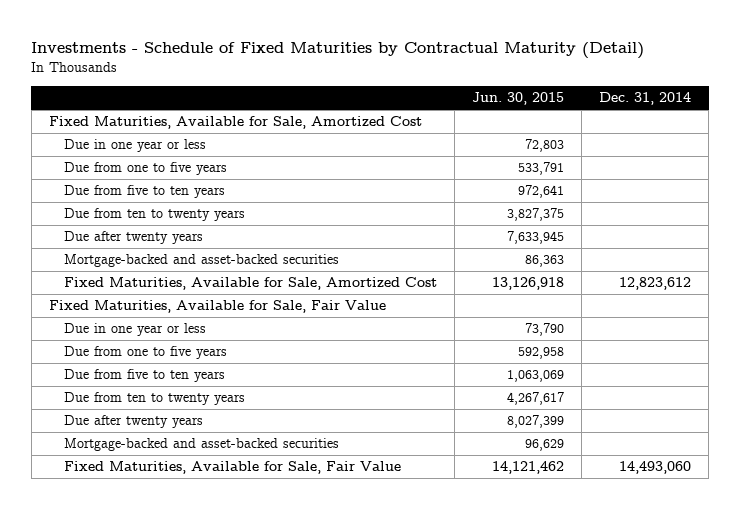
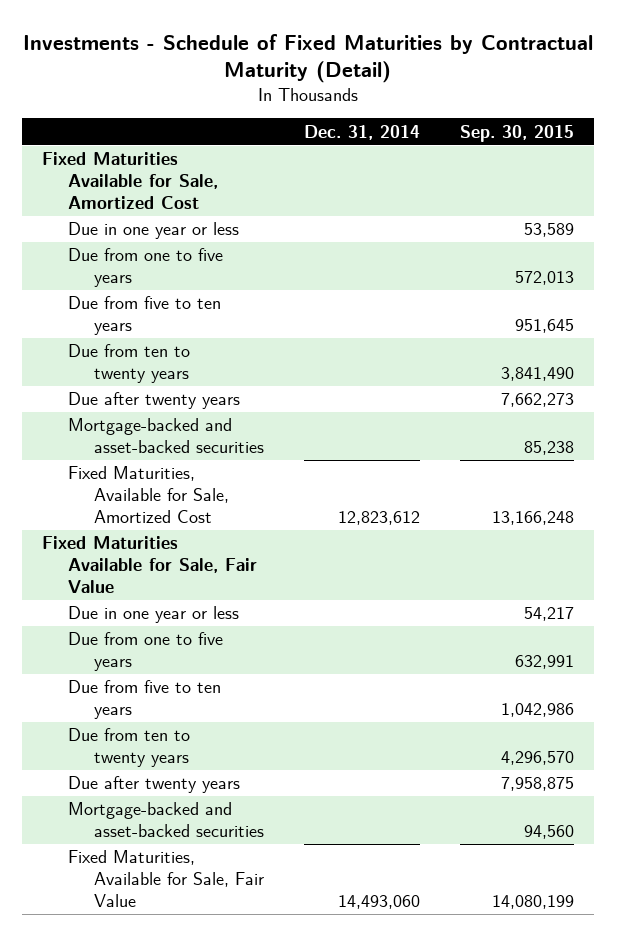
- | Jun. 30, 2015 | Dec. 31, 2014
+ | Dec. 31, 2014 | Sep. 30, 2015
- Fixed Maturities, Available for Sale, Amortized Cost
+ Fixed Maturities Available for Sale, Amortized Cost
- Fixed Maturities, Available for Sale, Fair Value
+ Fixed Maturities Available for Sale, Fair Value

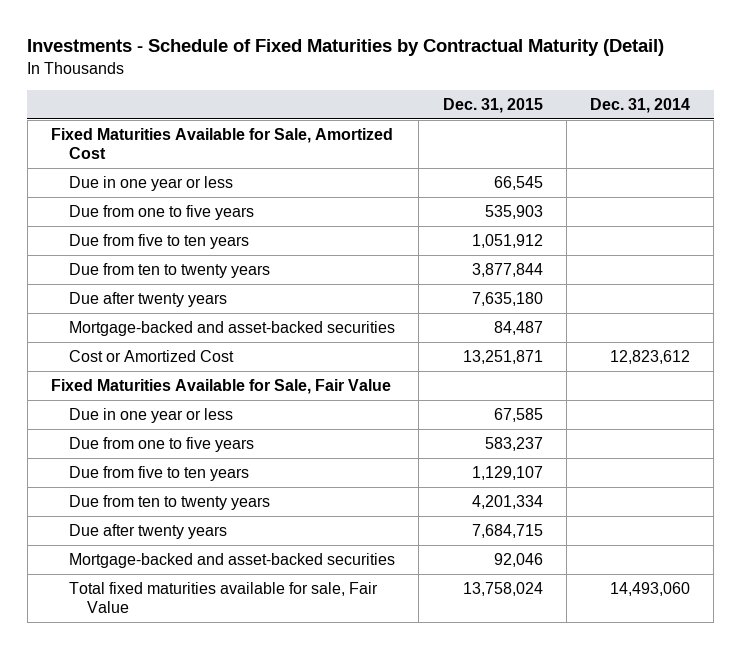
- | Dec. 31, 2014 | Sep. 30, 2015
+ | Dec. 31, 2015 | Dec. 31, 2014
- Fixed Maturities, Available for Sale, Amortized Cost | 12,823,612 | 13,166,248
+ Cost or Amortized Cost | 13,251,871 | 12,823,612
- Fixed Maturities, Available for Sale, Fair Value | 14,493,060 | 14,080,199
+ Total fixed maturities available for sale, Fair Value | 13,758,024 | 14,493,060

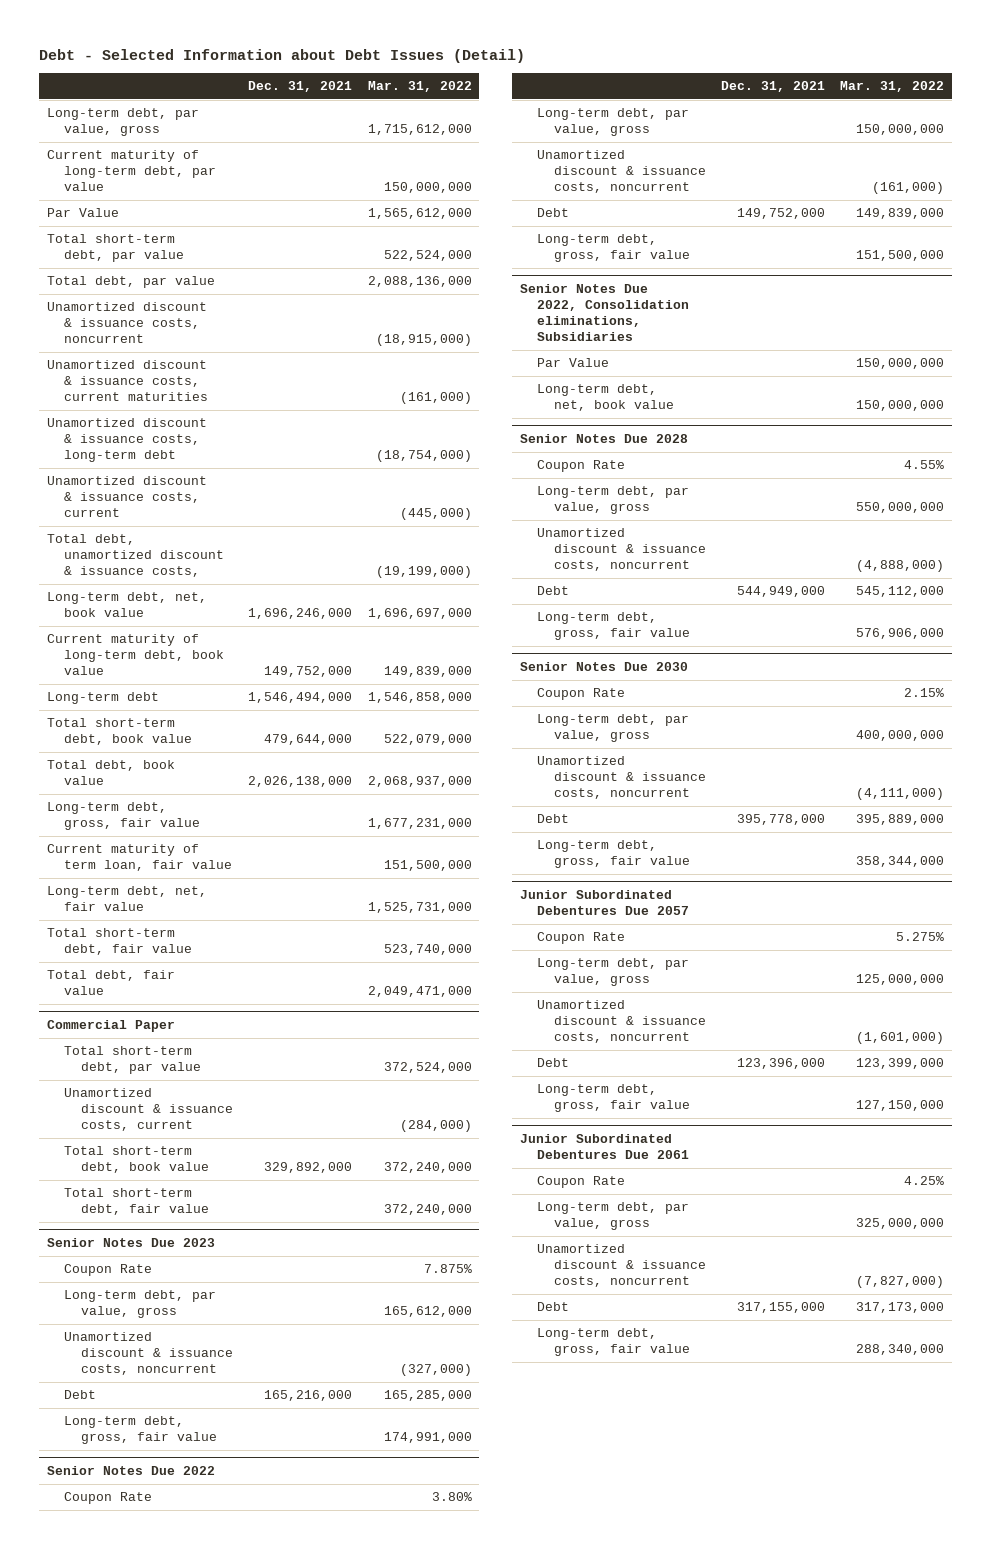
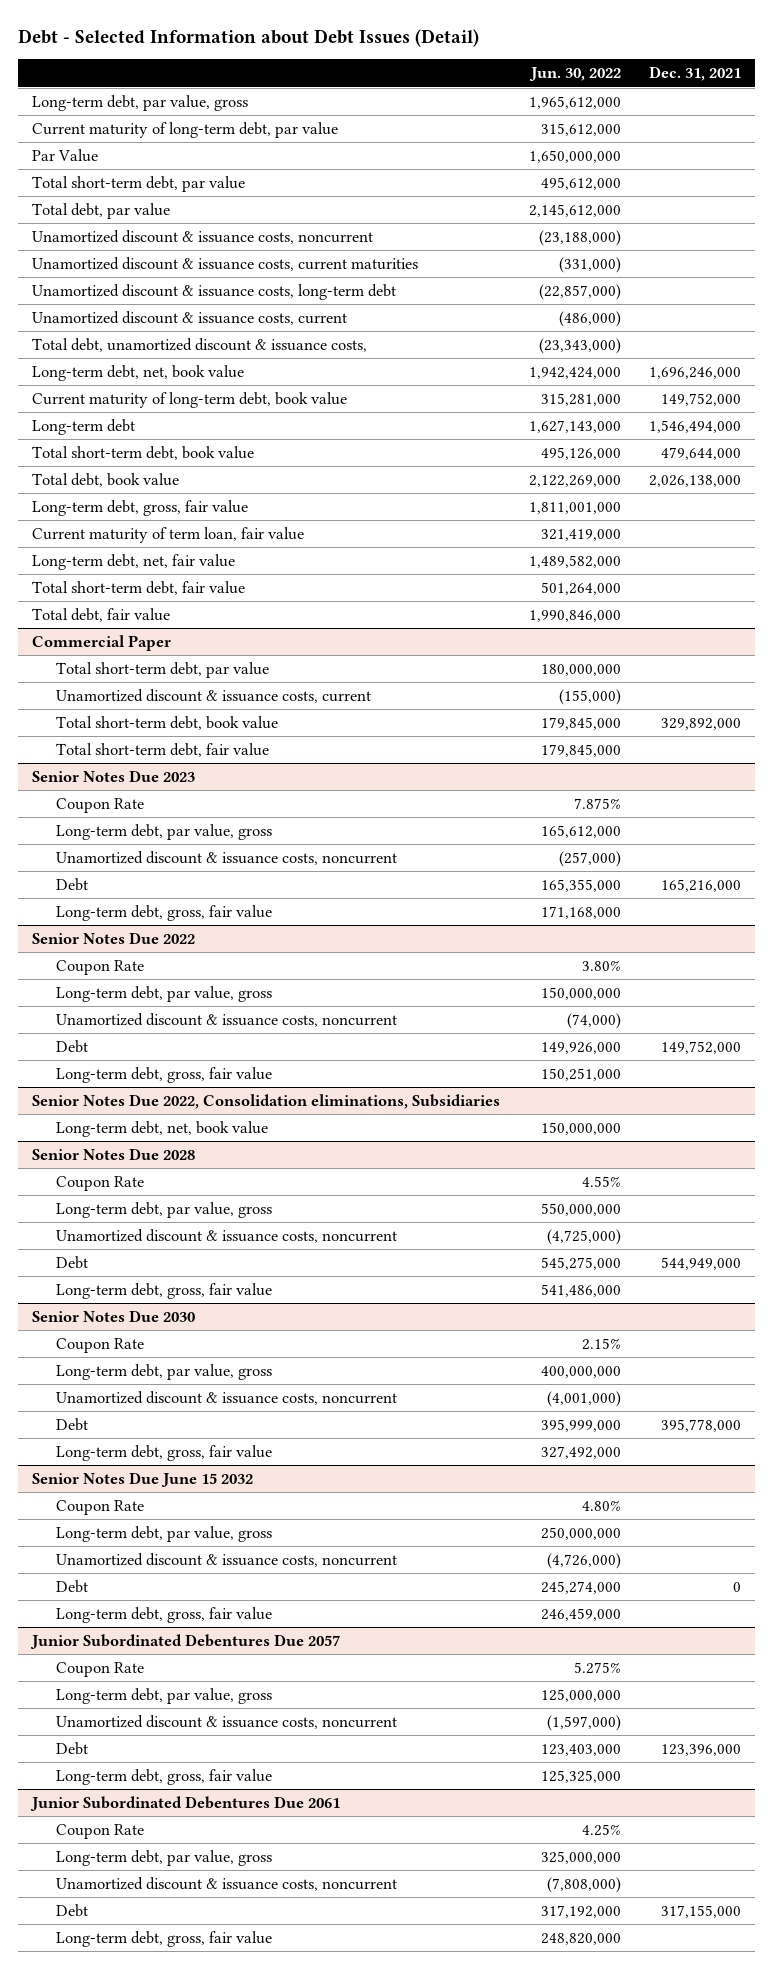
- | Dec. 31, 2021 | Mar. 31, 2022
+ | Jun. 30, 2022 | Dec. 31, 2021
@ Senior Notes Due 2022, Consolidation eliminations, Subsidiaries
- Par Value | | 150,000,000
+ Senior Notes Due June 15 2032
+ Coupon Rate | 4.80% |
+ Long-term debt, par value, gross | 250,000,000 |
+ Unamortized discount & issuance costs, noncurrent | (4,726,000) |
+ Debt | 245,274,000 | 0
+ Long-term debt, gross, fair value | 246,459,000 |

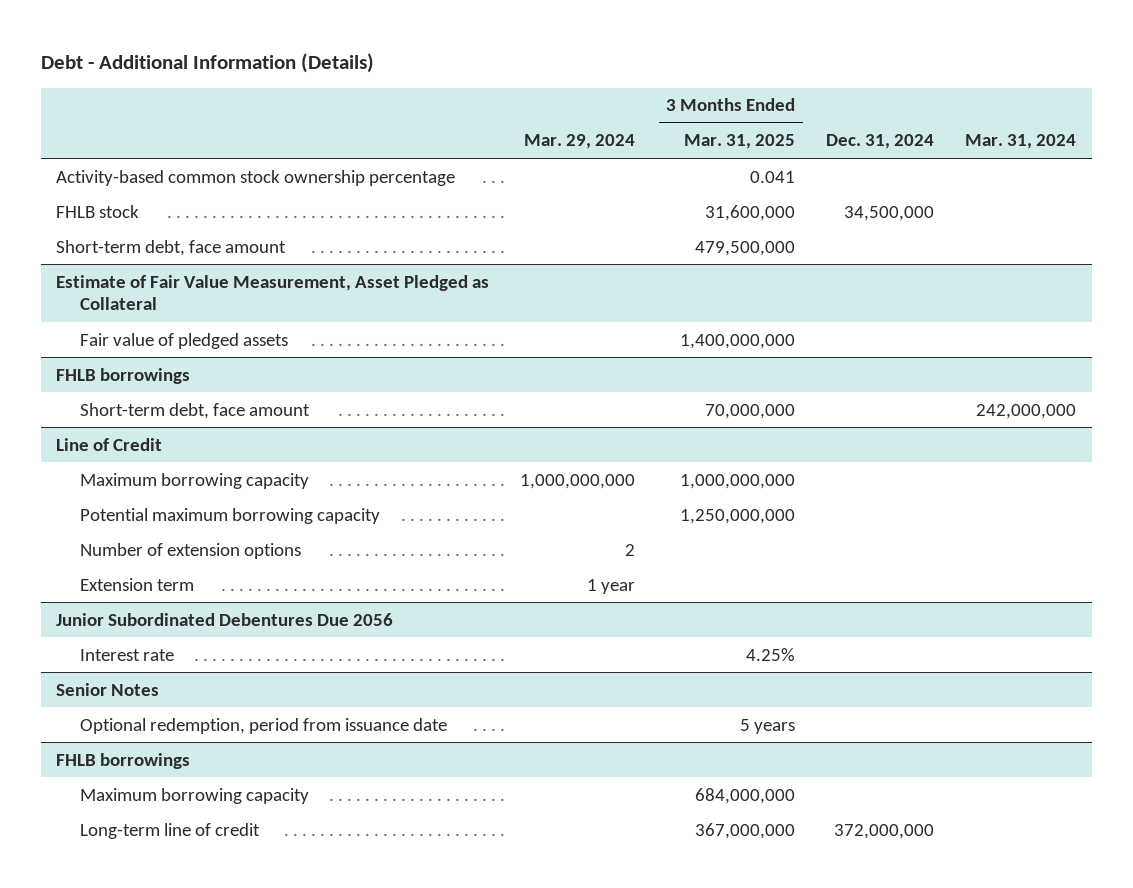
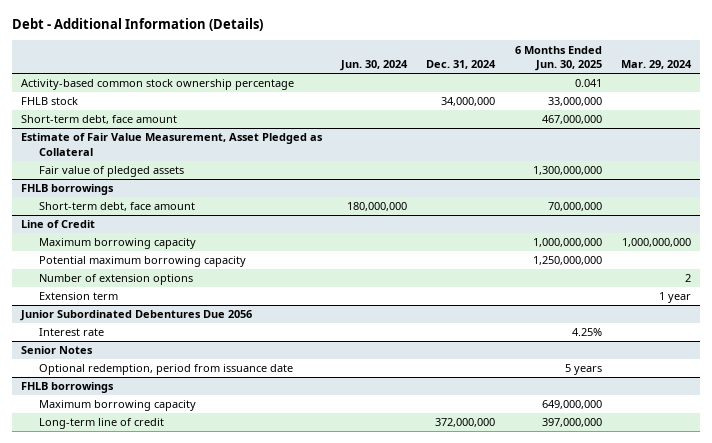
- | Mar. 29, 2024 | 3 Months Ended Mar. 31, 2025 | Dec. 31, 2024 | Mar. 31, 2024
+ | Jun. 30, 2024 | Dec. 31, 2024 | 6 Months Ended Jun. 30, 2025 | Mar. 29, 2024
- FHLB stock | | 31,600,000 | 34,500,000 |
+ FHLB stock | | 34,000,000 | 33,000,000 |

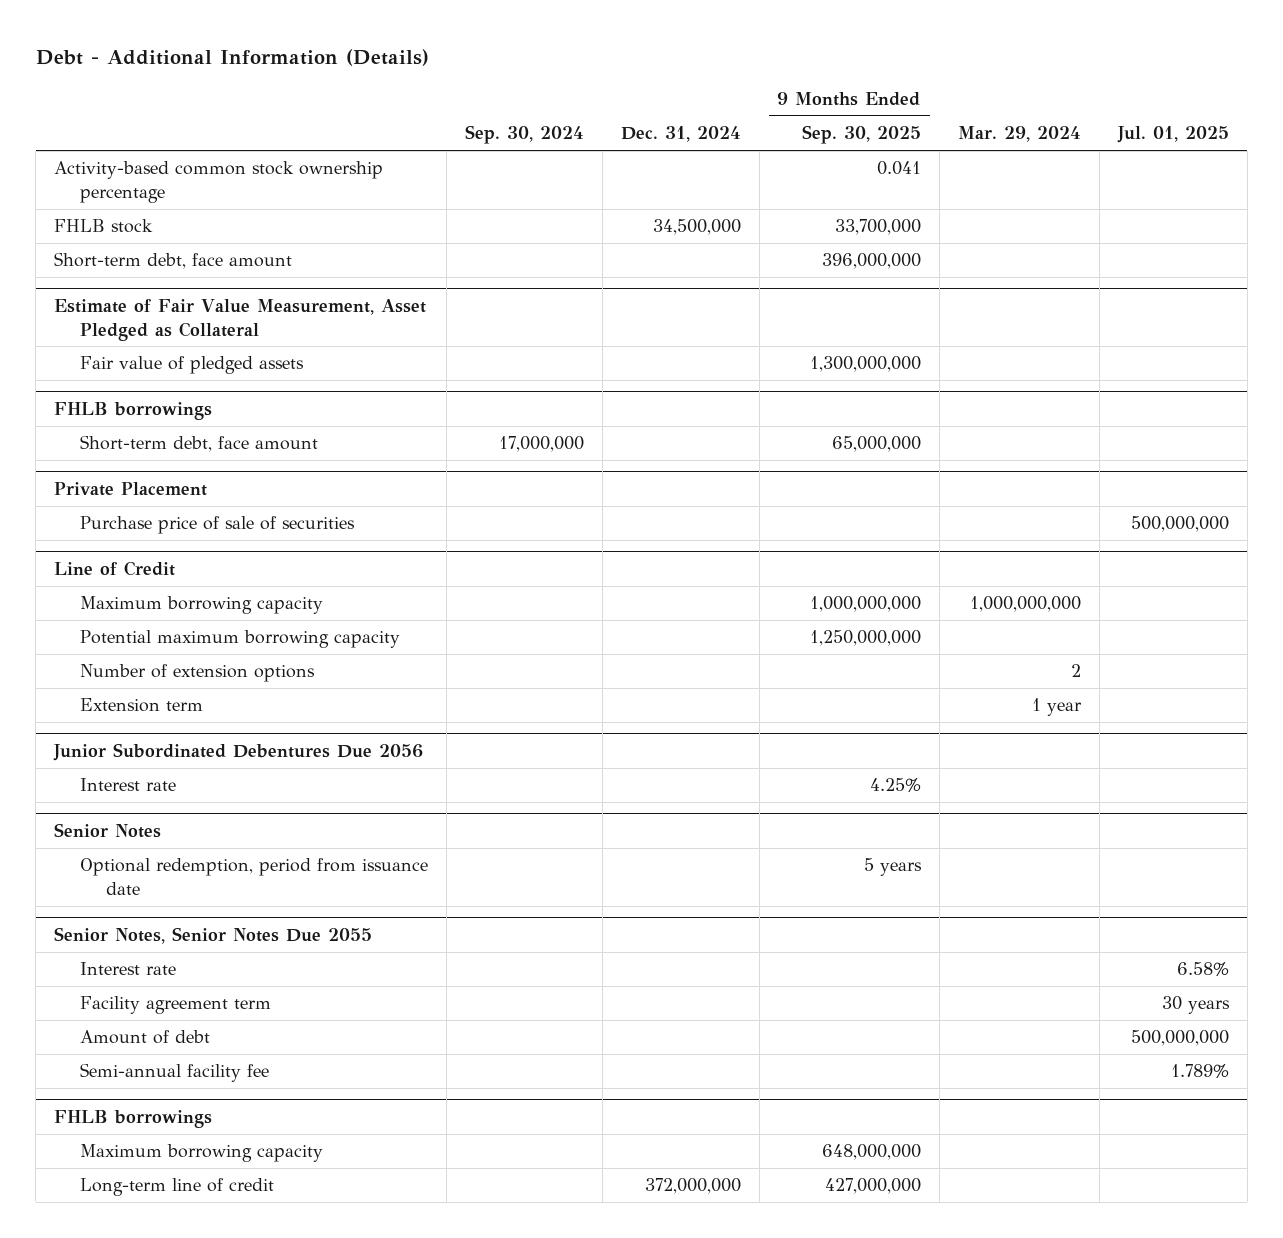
- | Jun. 30, 2024 | Dec. 31, 2024 | 6 Months Ended Jun. 30, 2025 | Mar. 29, 2024
+ | Sep. 30, 2024 | Dec. 31, 2024 | 9 Months Ended Sep. 30, 2025 | Mar. 29, 2024 | Jul. 01, 2025
- FHLB stock | | 34,000,000 | 33,000,000 |
+ FHLB stock | | 34,500,000 | 33,700,000 | |
+ Private Placement
+ Purchase price of sale of securities | | | | | 500,000,000
+ Senior Notes, Senior Notes Due 2055
+ Interest rate | | | | | 6.58%
+ Facility agreement term | | | | | 30 years
+ Amount of debt | | | | | 500,000,000
+ Semi-annual facility fee | | | | | 1.789%

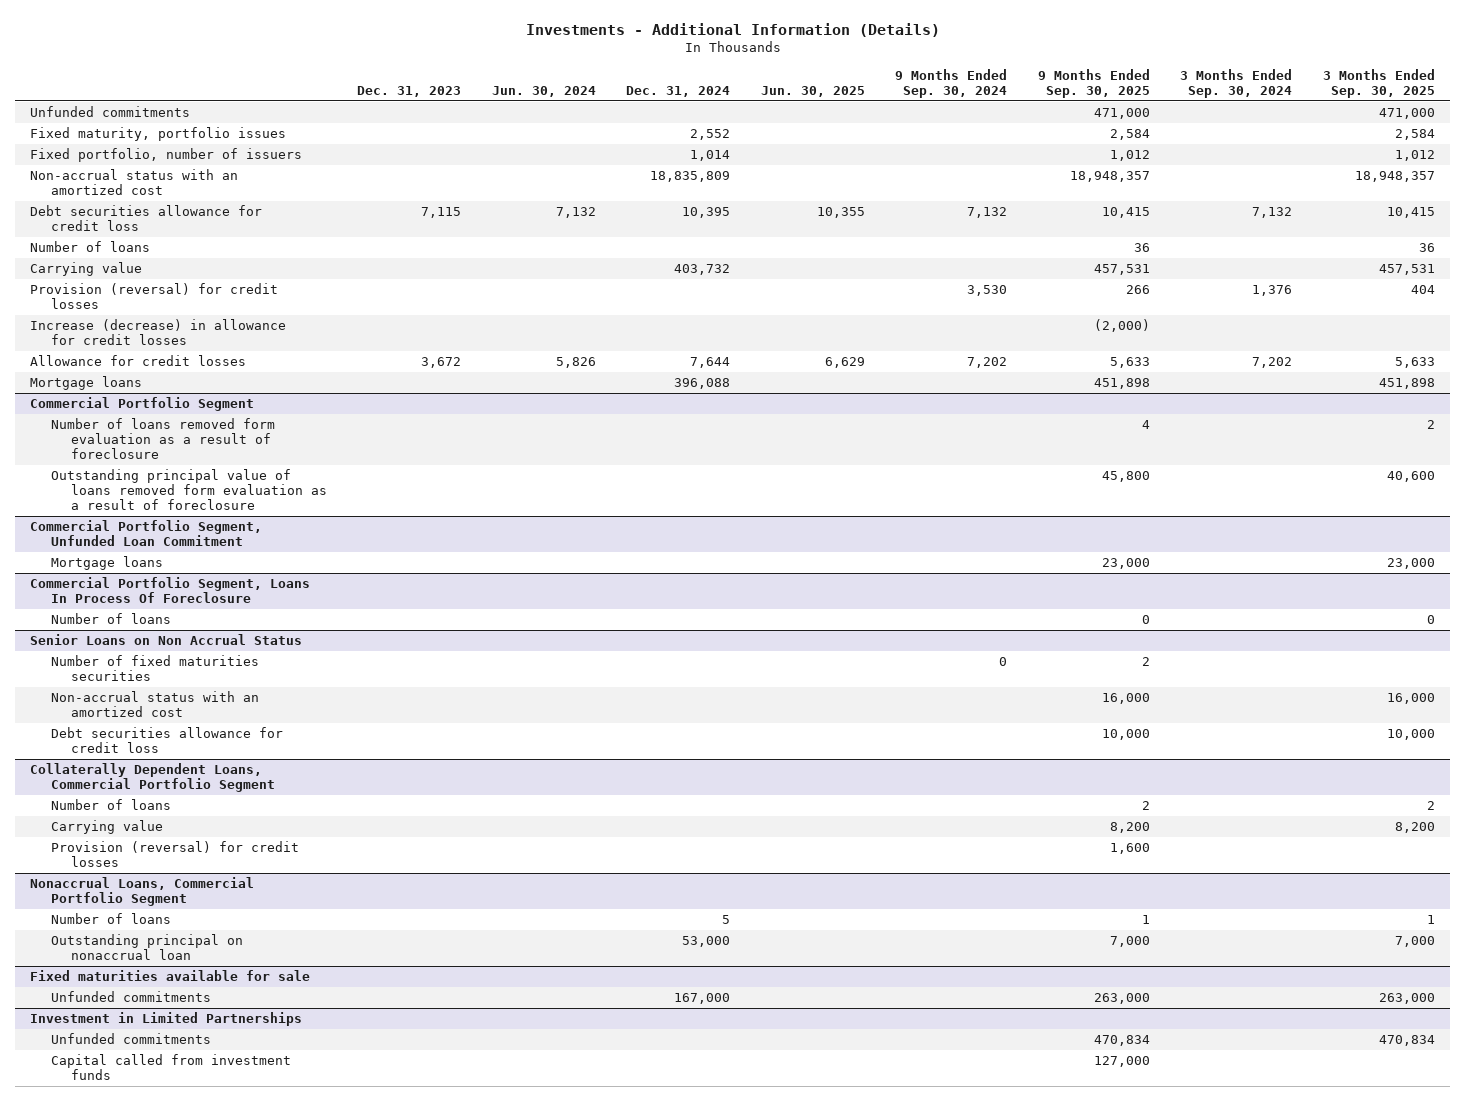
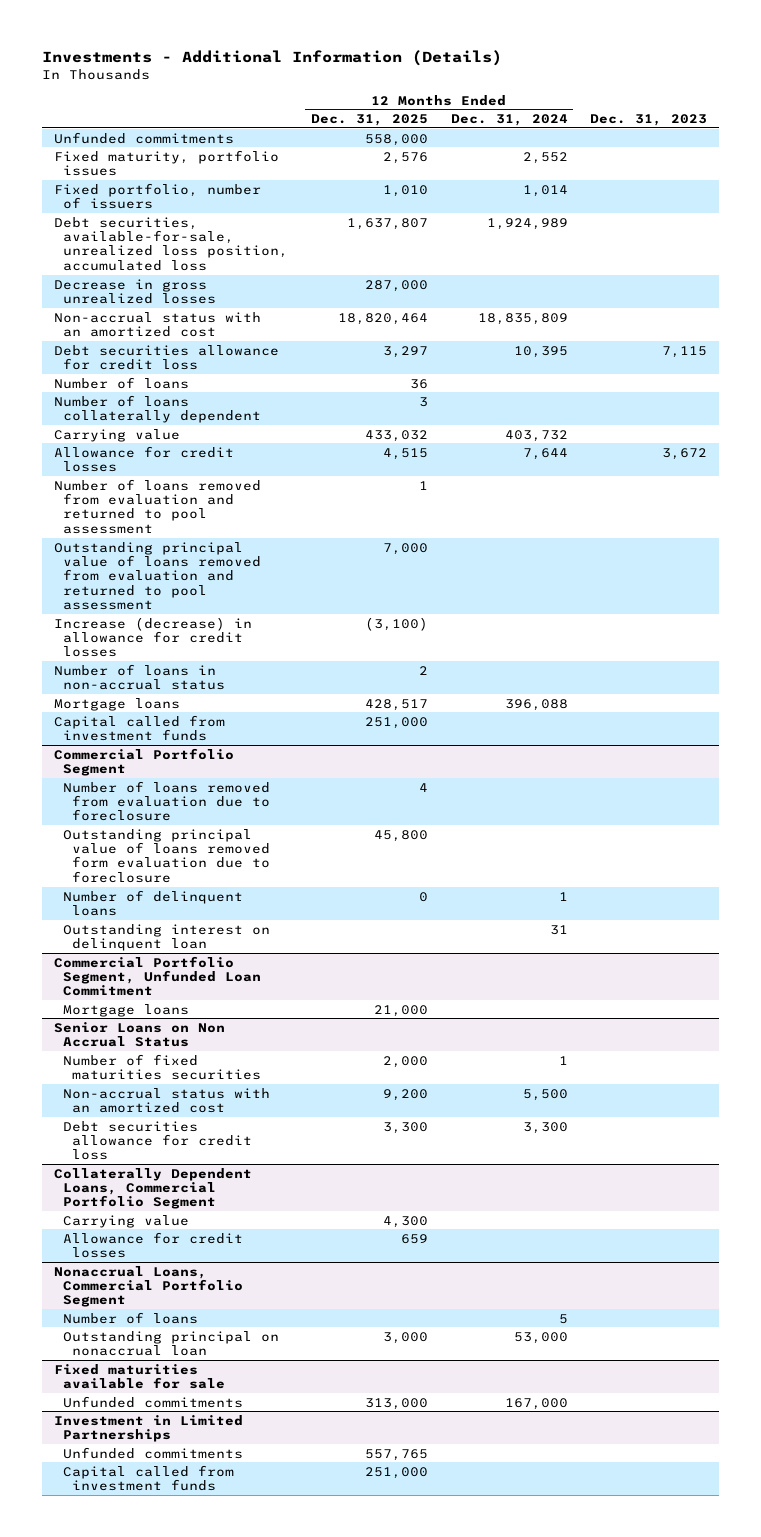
- | Dec. 31, 2023 | Jun. 30, 2024 | Dec. 31, 2024 | Jun. 30, 2025 | 9 Months Ended Sep. 30, 2024 | 9 Months Ended Sep. 30, 2025 | 3 Months Ended Sep. 30, 2024 | 3 Months Ended Sep. 30, 2025
+ | 12 Months Ended Dec. 31, 2025 | 12 Months Ended Dec. 31, 2024 | Dec. 31, 2023
+ Debt securities, available-for-sale, unrealized loss position, accumulated loss | 1,637,807 | 1,924,989 |
+ Decrease in gross unrealized losses | 287,000 | |
+ Number of loans collaterally dependent | 3 | |
- Provision (reversal) for credit losses | | | | | 3,530 | 266 | 1,376 | 404
+ Number of loans removed from evaluation and returned to pool assessment | 1 | |
+ Outstanding principal value of loans removed from evaluation and returned to pool assessment | 7,000 | |
moved down: Increase (decrease) in allowance for credit losses | (3,100) | |
+ Number of loans in non-accrual status | 2 | |
+ Capital called from investment funds | 251,000 | |
@ Commercial Portfolio Segment
- Number of loans removed form evaluation as a result of foreclosure | | | | | | 4 | | 2
- Outstanding principal value of loans removed form evaluation as a result of foreclosure | | | | | | 45,800 | | 40,600
+ Number of loans removed from evaluation due to foreclosure | 4 | |
+ Outstanding principal value of loans removed form evaluation due to foreclosure | 45,800 | |
+ Number of delinquent loans | 0 | 1 |
+ Outstanding interest on delinquent loan | | 31 |
- Commercial Portfolio Segment, Loans In Process Of Foreclosure
- Number of loans | | | | | | 0 | | 0
@ Collaterally Dependent Loans, Commercial Portfolio Segment
- Number of loans | | | | | | 2 | | 2
- Provision (reversal) for credit losses | | | | | | 1,600 | |
+ Allowance for credit losses | 659 | |

